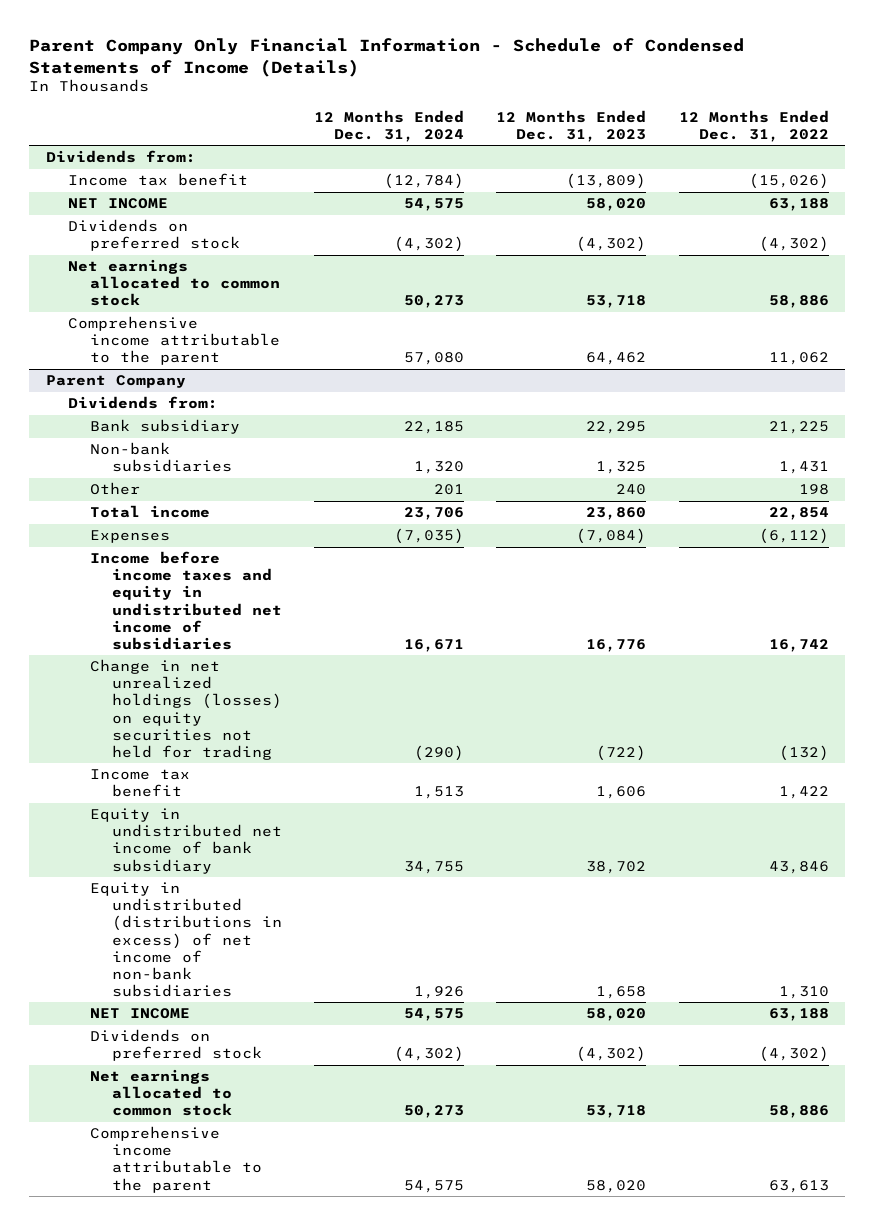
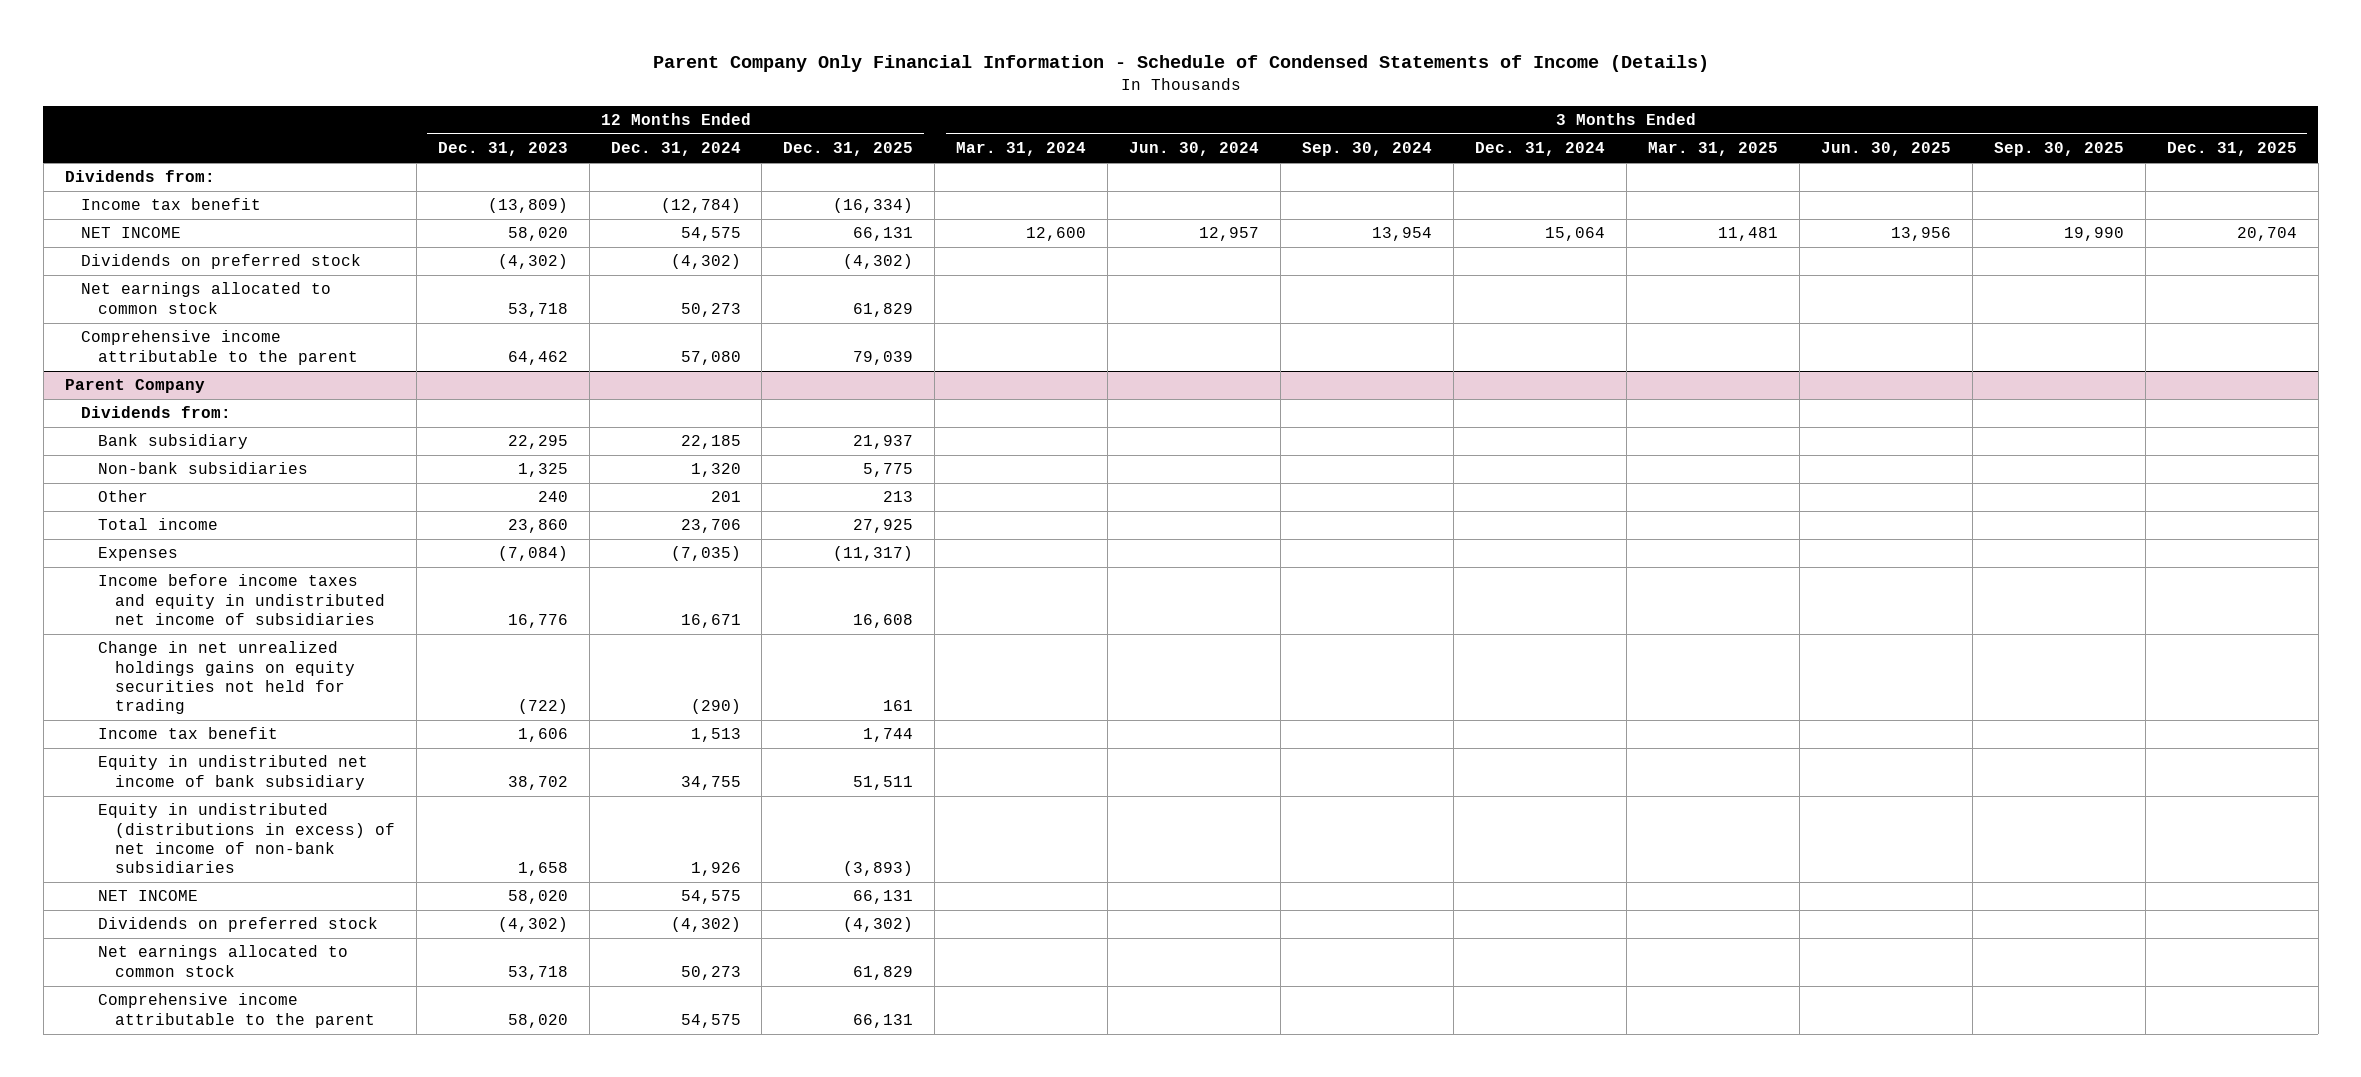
- | 12 Months Ended Dec. 31, 2024 | 12 Months Ended Dec. 31, 2023 | 12 Months Ended Dec. 31, 2022
+ | 12 Months Ended Dec. 31, 2023 | 12 Months Ended Dec. 31, 2024 | 12 Months Ended Dec. 31, 2025 | 3 Months Ended Mar. 31, 2024 | 3 Months Ended Jun. 30, 2024 | 3 Months Ended Sep. 30, 2024 | 3 Months Ended Dec. 31, 2024 | 3 Months Ended Mar. 31, 2025 | 3 Months Ended Jun. 30, 2025 | 3 Months Ended Sep. 30, 2025 | 3 Months Ended Dec. 31, 2025
@ Parent Company
- Change in net unrealized holdings (losses) on equity securities not held for trading | (290) | (722) | (132)
+ Change in net unrealized holdings gains on equity securities not held for trading | (722) | (290) | 161 | | | | | | | |

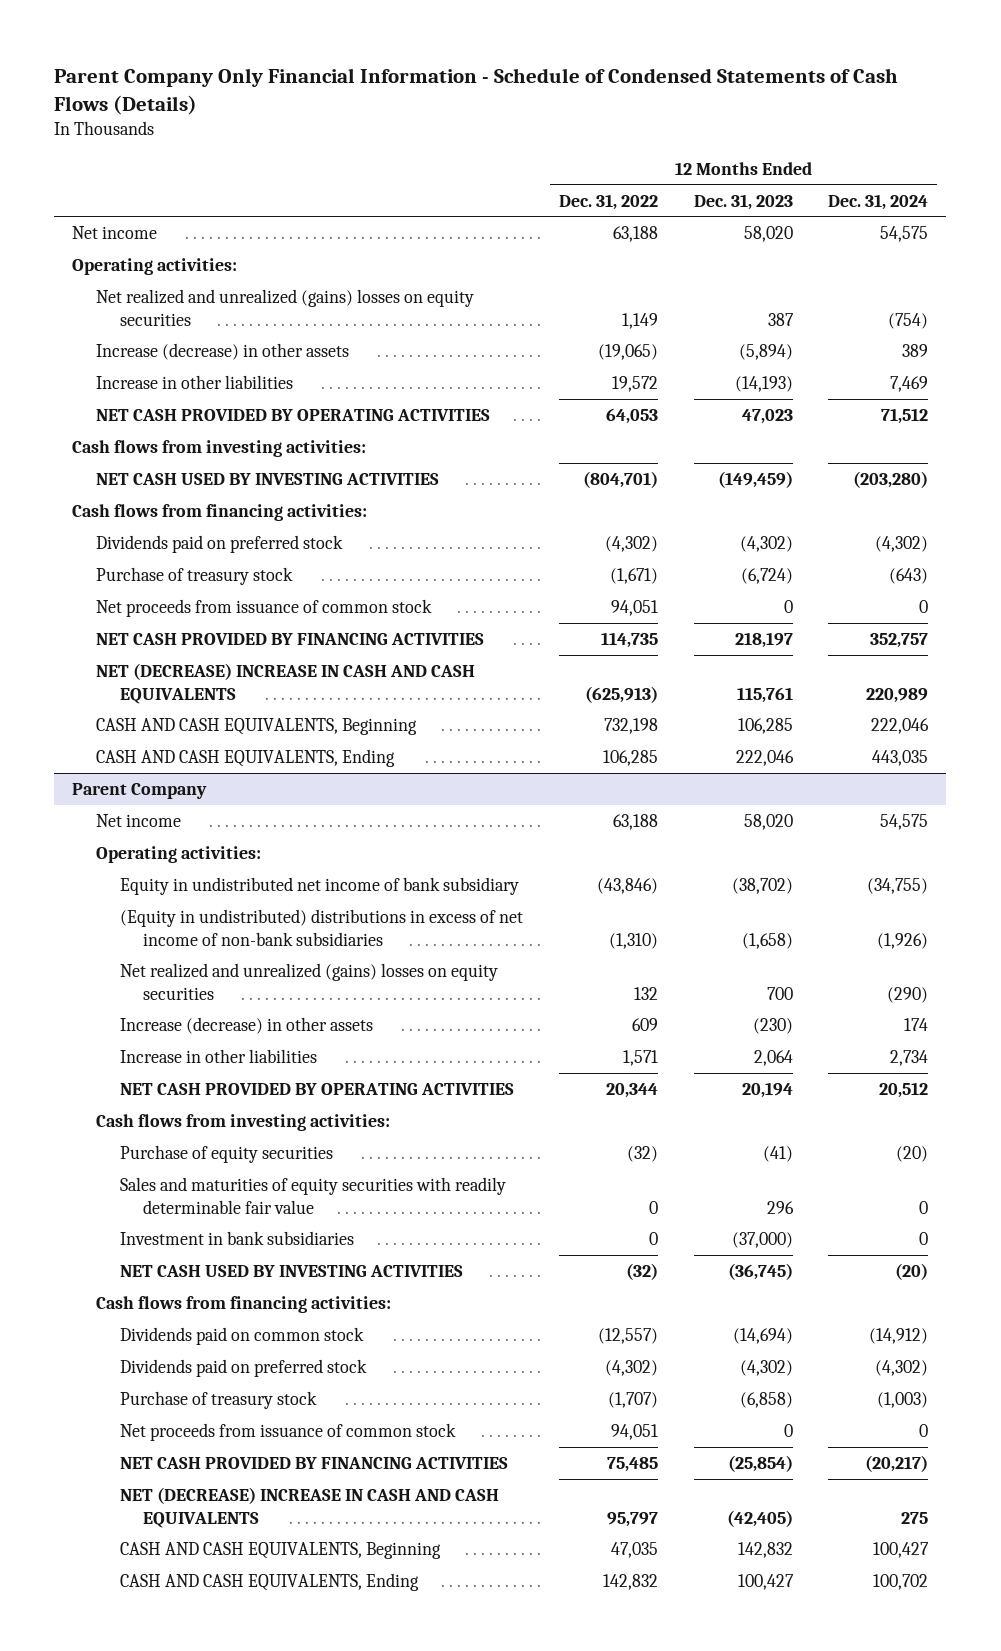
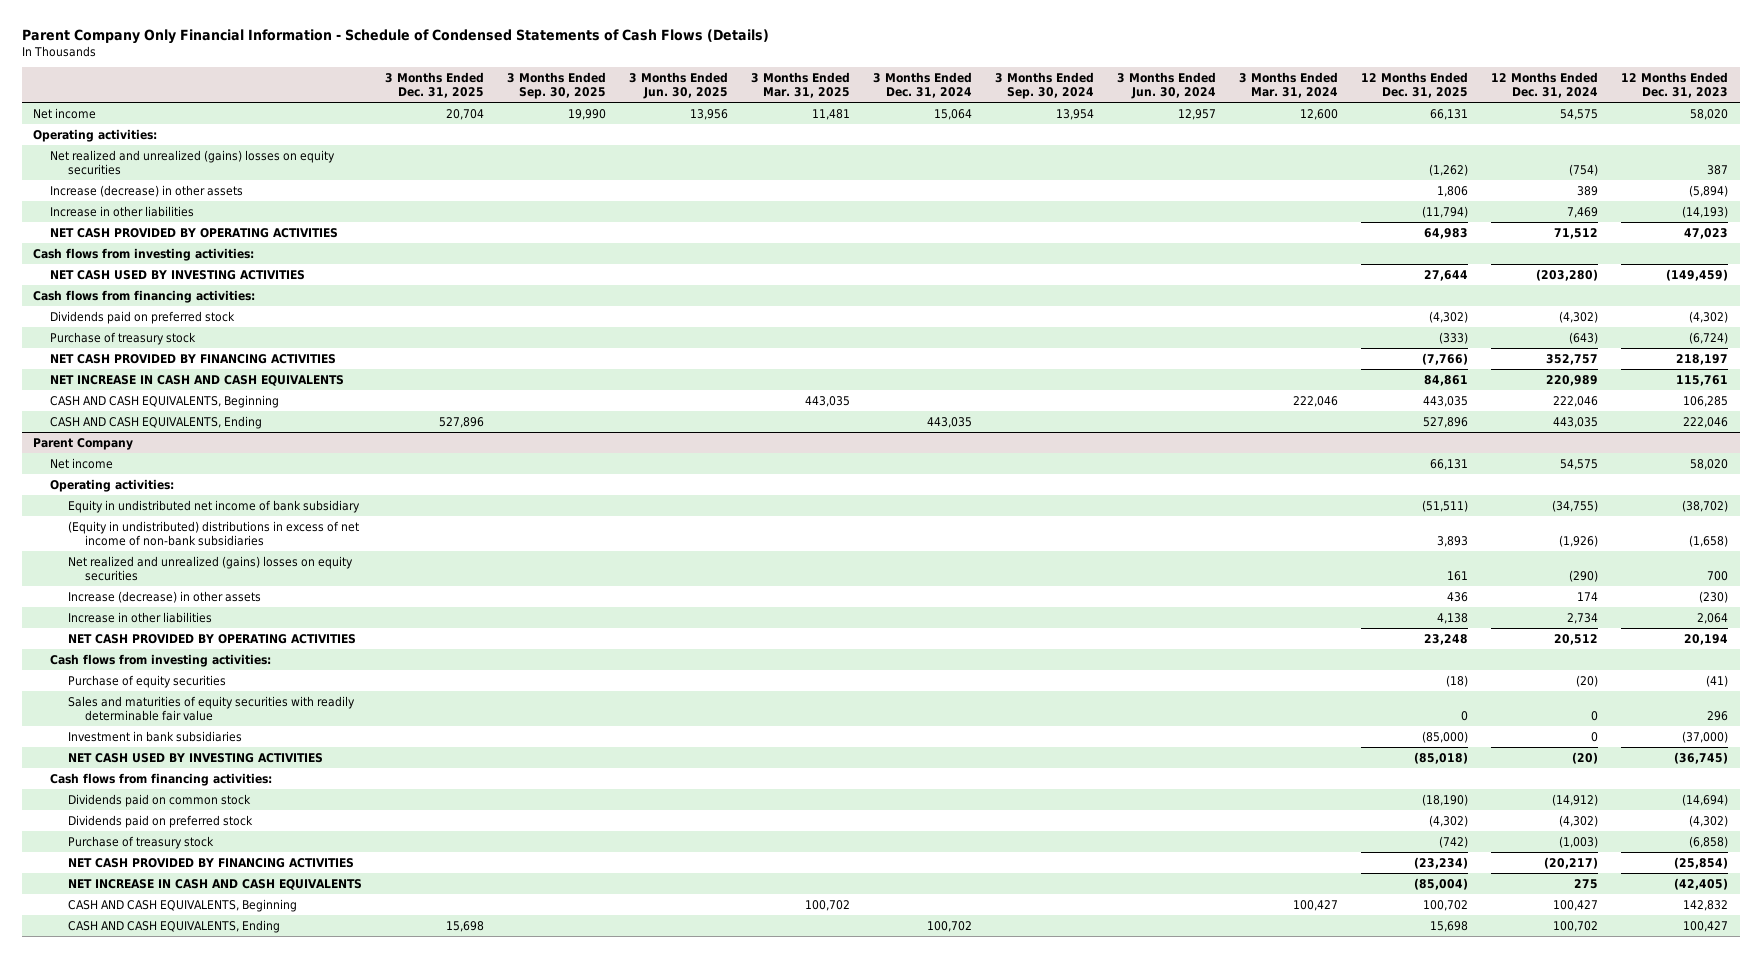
- | 12 Months Ended Dec. 31, 2022 | 12 Months Ended Dec. 31, 2023 | 12 Months Ended Dec. 31, 2024
+ | 3 Months Ended Dec. 31, 2025 | 3 Months Ended Sep. 30, 2025 | 3 Months Ended Jun. 30, 2025 | 3 Months Ended Mar. 31, 2025 | 3 Months Ended Dec. 31, 2024 | 3 Months Ended Sep. 30, 2024 | 3 Months Ended Jun. 30, 2024 | 3 Months Ended Mar. 31, 2024 | 12 Months Ended Dec. 31, 2025 | 12 Months Ended Dec. 31, 2024 | 12 Months Ended Dec. 31, 2023
- Net proceeds from issuance of common stock | 94,051 | 0 | 0
- NET (DECREASE) INCREASE IN CASH AND CASH EQUIVALENTS | (625,913) | 115,761 | 220,989
+ NET INCREASE IN CASH AND CASH EQUIVALENTS | | | | | | | | | 84,861 | 220,989 | 115,761
@ Parent Company
- Net proceeds from issuance of common stock | 94,051 | 0 | 0
- NET (DECREASE) INCREASE IN CASH AND CASH EQUIVALENTS | 95,797 | (42,405) | 275
+ NET INCREASE IN CASH AND CASH EQUIVALENTS | | | | | | | | | (85,004) | 275 | (42,405)

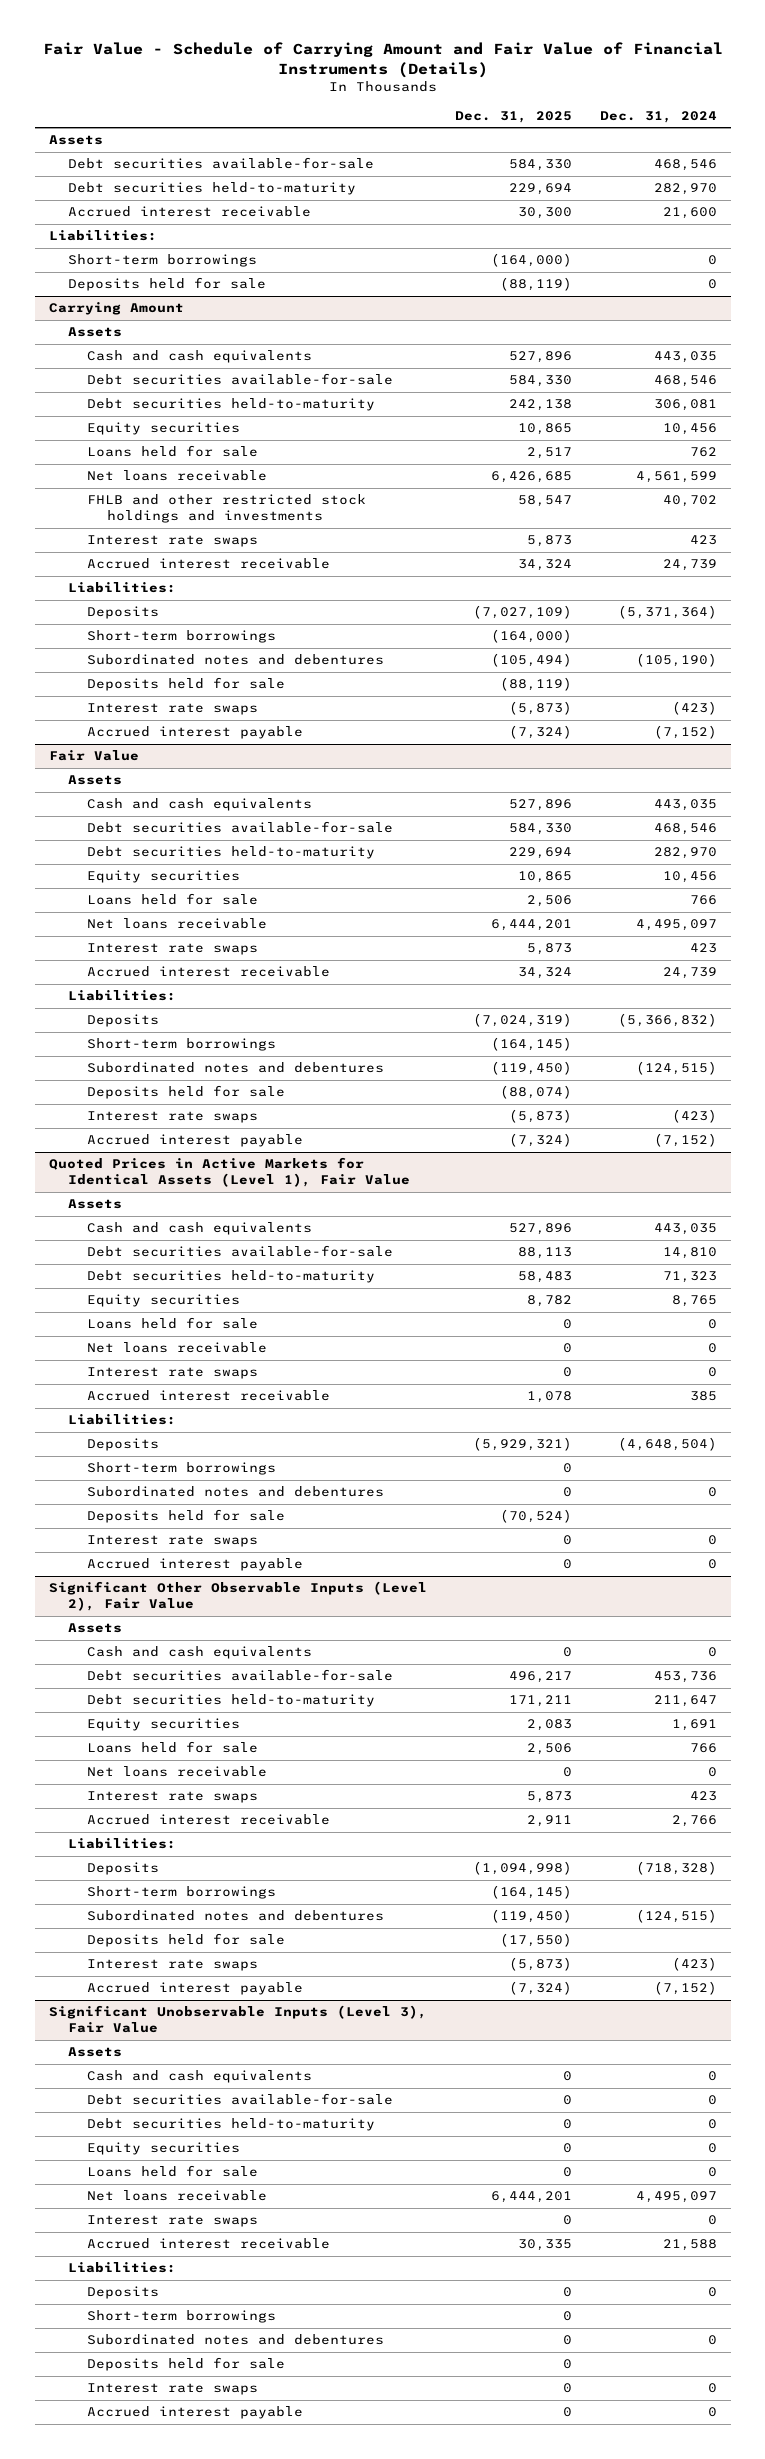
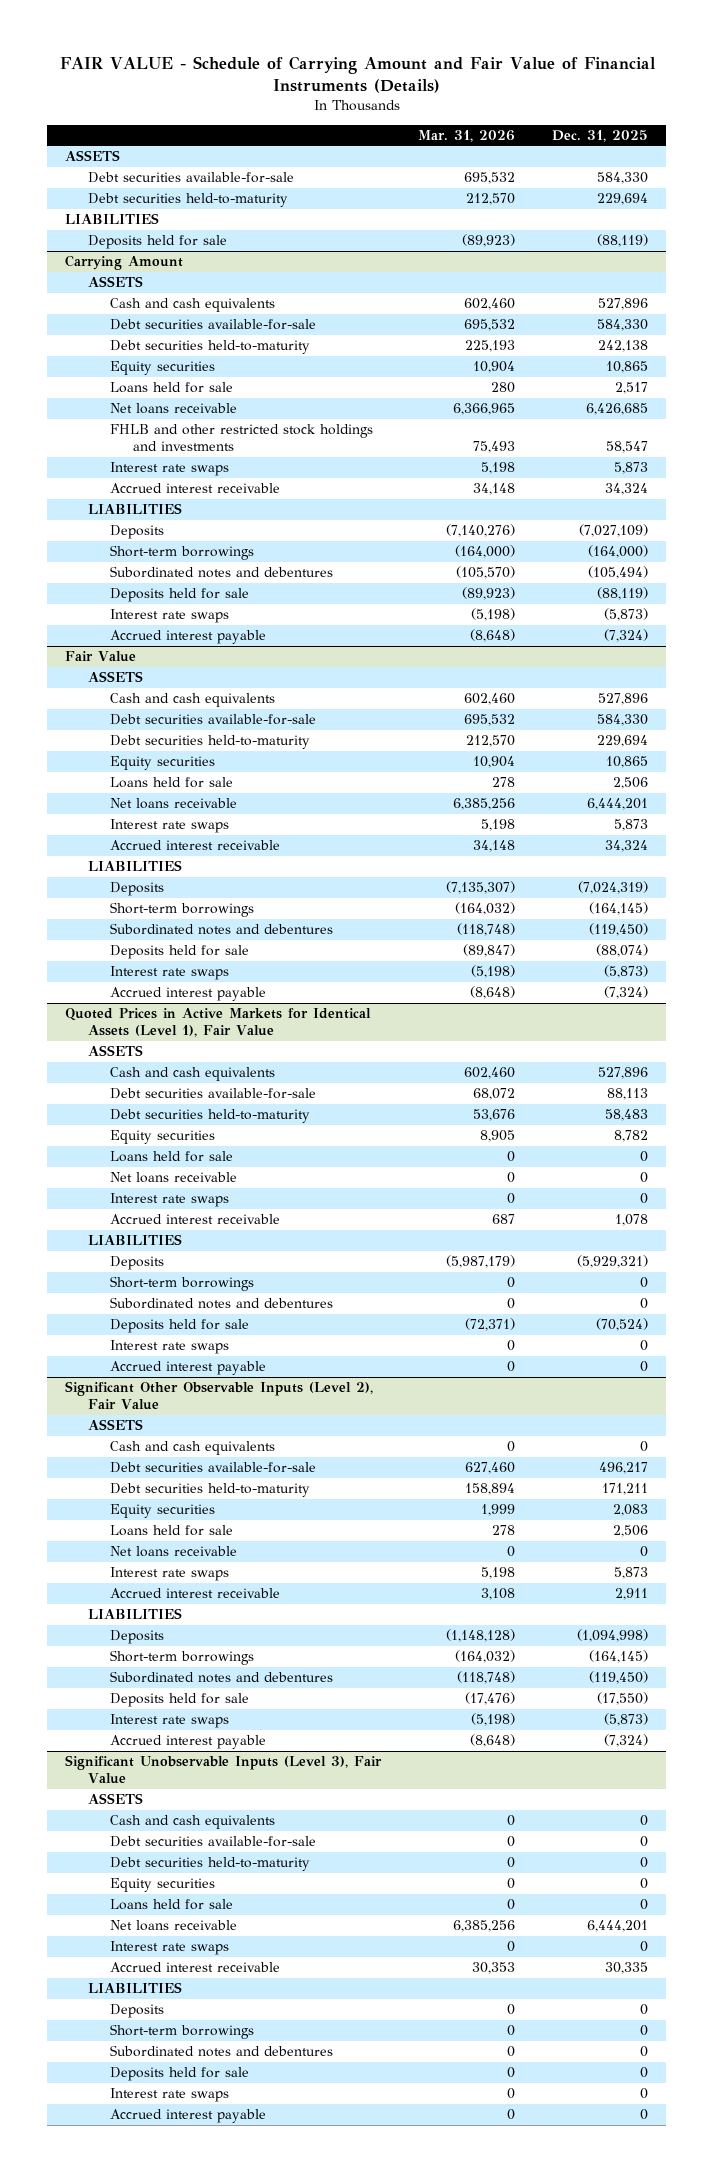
- Fair Value - Schedule of Carrying Amount and Fair Value of Financial Instruments (Details)
+ FAIR VALUE - Schedule of Carrying Amount and Fair Value of Financial Instruments (Details)
- | Dec. 31, 2025 | Dec. 31, 2024
+ | Mar. 31, 2026 | Dec. 31, 2025
- Assets
+ ASSETS
- Accrued interest receivable | 30,300 | 21,600
- Liabilities:
- Short-term borrowings | (164,000) | 0
+ LIABILITIES
@ Carrying Amount
- Assets
+ ASSETS
- Liabilities:
+ LIABILITIES
@ Fair Value
- Assets
+ ASSETS
- Liabilities:
+ LIABILITIES
@ Quoted Prices in Active Markets for Identical Assets (Level 1), Fair Value
- Assets
+ ASSETS
- Liabilities:
+ LIABILITIES
@ Significant Other Observable Inputs (Level 2), Fair Value
- Assets
+ ASSETS
- Liabilities:
+ LIABILITIES
@ Significant Unobservable Inputs (Level 3), Fair Value
- Assets
+ ASSETS
- Liabilities:
+ LIABILITIES

